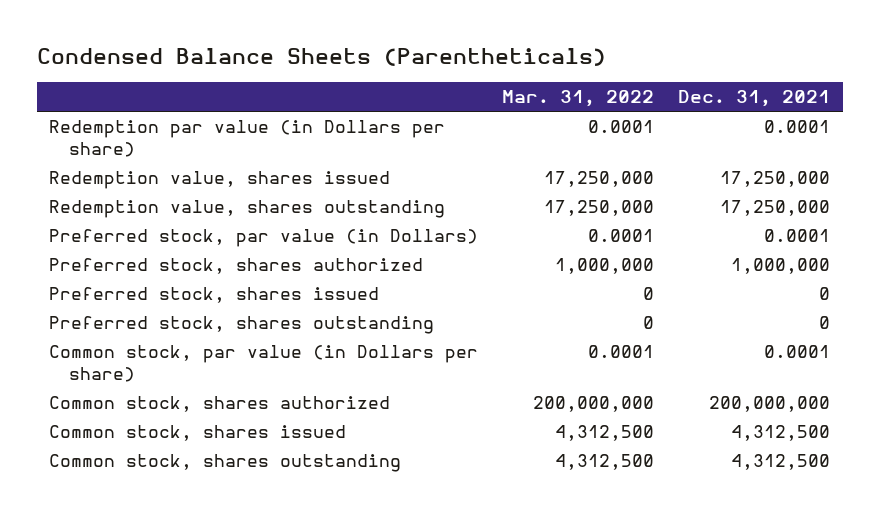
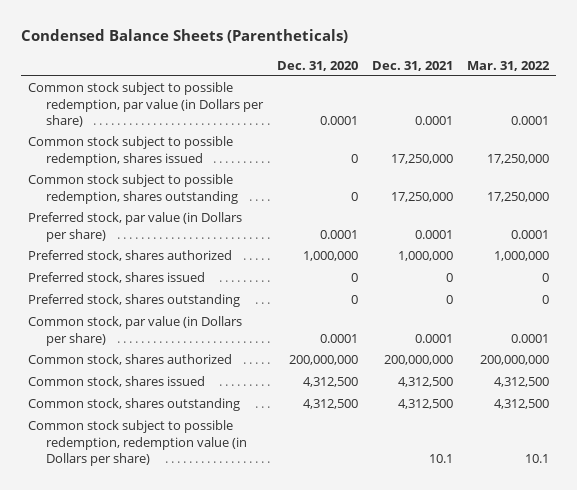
- | Mar. 31, 2022 | Dec. 31, 2021
+ | Dec. 31, 2020 | Dec. 31, 2021 | Mar. 31, 2022
- Redemption par value (in Dollars per share) | 0.0001 | 0.0001
- Redemption value, shares issued | 17,250,000 | 17,250,000
- Redemption value, shares outstanding | 17,250,000 | 17,250,000
- Preferred stock, par value (in Dollars) | 0.0001 | 0.0001
+ Common stock subject to possible redemption, par value (in Dollars per share) | 0.0001 | 0.0001 | 0.0001
+ Common stock subject to possible redemption, shares issued | 0 | 17,250,000 | 17,250,000
+ Common stock subject to possible redemption, shares outstanding | 0 | 17,250,000 | 17,250,000
+ Preferred stock, par value (in Dollars per share) | 0.0001 | 0.0001 | 0.0001
+ Common stock subject to possible redemption, redemption value (in Dollars per share) | | 10.1 | 10.1

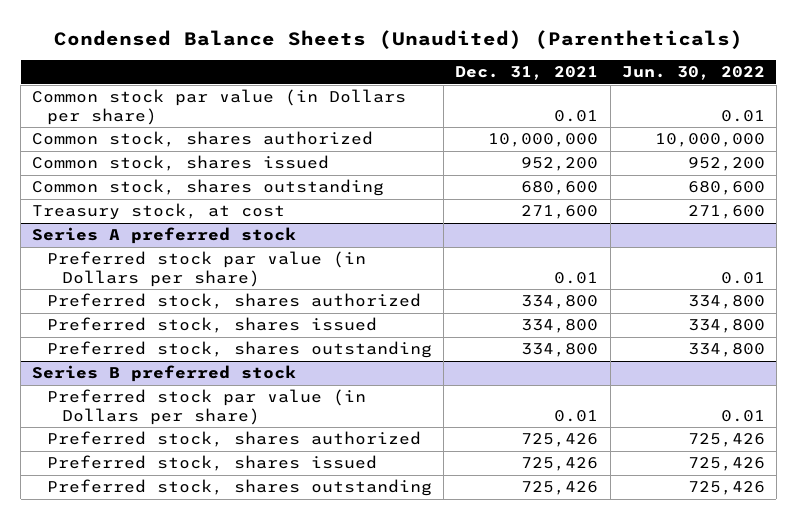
- Condensed Balance Sheets (Parentheticals)
+ Condensed Balance Sheets (Unaudited) (Parentheticals)
- | Dec. 31, 2020 | Dec. 31, 2021 | Mar. 31, 2022
+ | Dec. 31, 2021 | Jun. 30, 2022
- Common stock subject to possible redemption, par value (in Dollars per share) | 0.0001 | 0.0001 | 0.0001
- Common stock subject to possible redemption, shares issued | 0 | 17,250,000 | 17,250,000
- Common stock subject to possible redemption, shares outstanding | 0 | 17,250,000 | 17,250,000
- Preferred stock, par value (in Dollars per share) | 0.0001 | 0.0001 | 0.0001
- Preferred stock, shares authorized | 1,000,000 | 1,000,000 | 1,000,000
- Preferred stock, shares issued | 0 | 0 | 0
- Preferred stock, shares outstanding | 0 | 0 | 0
- Common stock, par value (in Dollars per share) | 0.0001 | 0.0001 | 0.0001
- Common stock, shares authorized | 200,000,000 | 200,000,000 | 200,000,000
- Common stock, shares issued | 4,312,500 | 4,312,500 | 4,312,500
- Common stock, shares outstanding | 4,312,500 | 4,312,500 | 4,312,500
- Common stock subject to possible redemption, redemption value (in Dollars per share) | | 10.1 | 10.1
+ Common stock par value (in Dollars per share) | 0.01 | 0.01
+ Common stock, shares authorized | 10,000,000 | 10,000,000
+ Common stock, shares issued | 952,200 | 952,200
+ Common stock, shares outstanding | 680,600 | 680,600
+ Treasury stock, at cost | 271,600 | 271,600
+ Series A preferred stock
+ Preferred stock par value (in Dollars per share) | 0.01 | 0.01
+ Preferred stock, shares authorized | 334,800 | 334,800
+ Preferred stock, shares issued | 334,800 | 334,800
+ Preferred stock, shares outstanding | 334,800 | 334,800
+ Series B preferred stock
+ Preferred stock par value (in Dollars per share) | 0.01 | 0.01
+ Preferred stock, shares authorized | 725,426 | 725,426
+ Preferred stock, shares issued | 725,426 | 725,426
+ Preferred stock, shares outstanding | 725,426 | 725,426

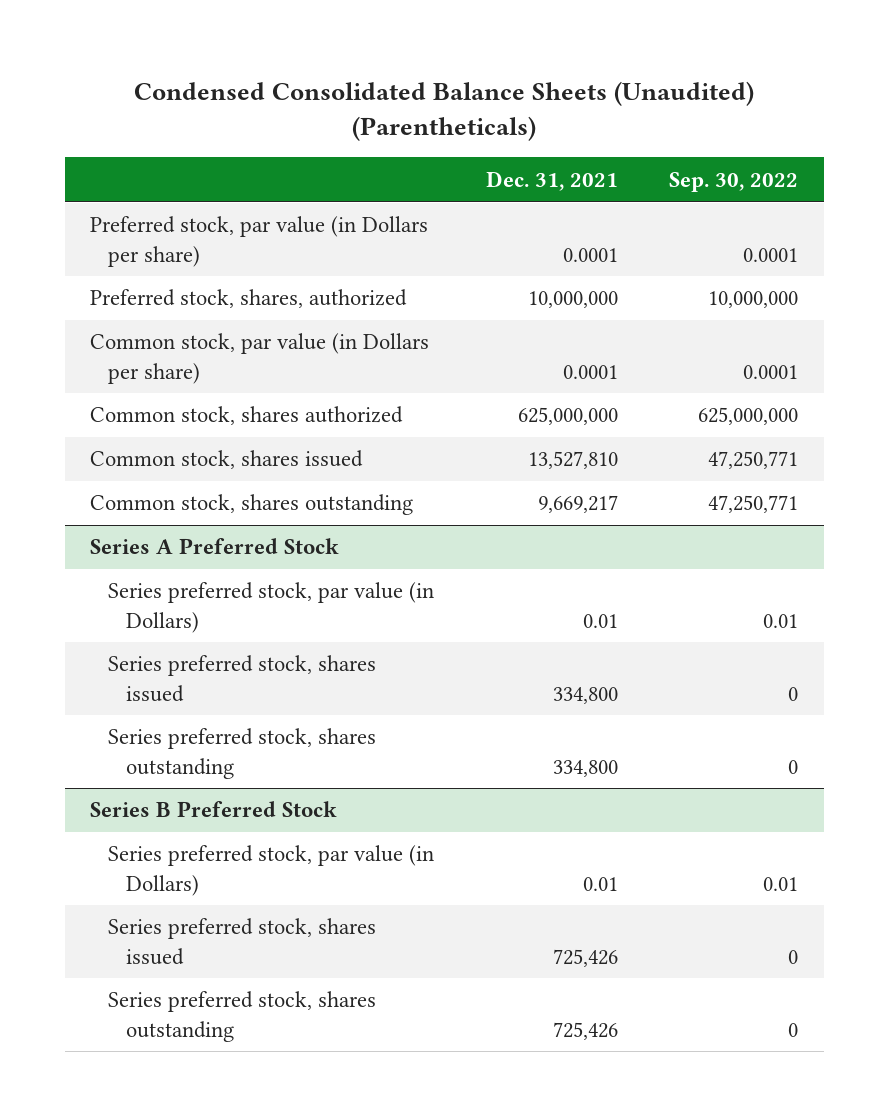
- Condensed Balance Sheets (Unaudited) (Parentheticals)
+ Condensed Consolidated Balance Sheets (Unaudited) (Parentheticals)
- | Dec. 31, 2021 | Jun. 30, 2022
+ | Dec. 31, 2021 | Sep. 30, 2022
- Common stock par value (in Dollars per share) | 0.01 | 0.01
- Common stock, shares authorized | 10,000,000 | 10,000,000
- Common stock, shares issued | 952,200 | 952,200
- Common stock, shares outstanding | 680,600 | 680,600
- Treasury stock, at cost | 271,600 | 271,600
- Series A preferred stock
- Preferred stock par value (in Dollars per share) | 0.01 | 0.01
- Preferred stock, shares authorized | 334,800 | 334,800
- Preferred stock, shares issued | 334,800 | 334,800
- Preferred stock, shares outstanding | 334,800 | 334,800
- Series B preferred stock
- Preferred stock par value (in Dollars per share) | 0.01 | 0.01
- Preferred stock, shares authorized | 725,426 | 725,426
- Preferred stock, shares issued | 725,426 | 725,426
- Preferred stock, shares outstanding | 725,426 | 725,426
+ Preferred stock, par value (in Dollars per share) | 0.0001 | 0.0001
+ Preferred stock, shares, authorized | 10,000,000 | 10,000,000
+ Common stock, par value (in Dollars per share) | 0.0001 | 0.0001
+ Common stock, shares authorized | 625,000,000 | 625,000,000
+ Common stock, shares issued | 13,527,810 | 47,250,771
+ Common stock, shares outstanding | 9,669,217 | 47,250,771
+ Series A Preferred Stock
+ Series preferred stock, par value (in Dollars) | 0.01 | 0.01
+ Series preferred stock, shares issued | 334,800 | 0
+ Series preferred stock, shares outstanding | 334,800 | 0
+ Series B Preferred Stock
+ Series preferred stock, par value (in Dollars) | 0.01 | 0.01
+ Series preferred stock, shares issued | 725,426 | 0
+ Series preferred stock, shares outstanding | 725,426 | 0

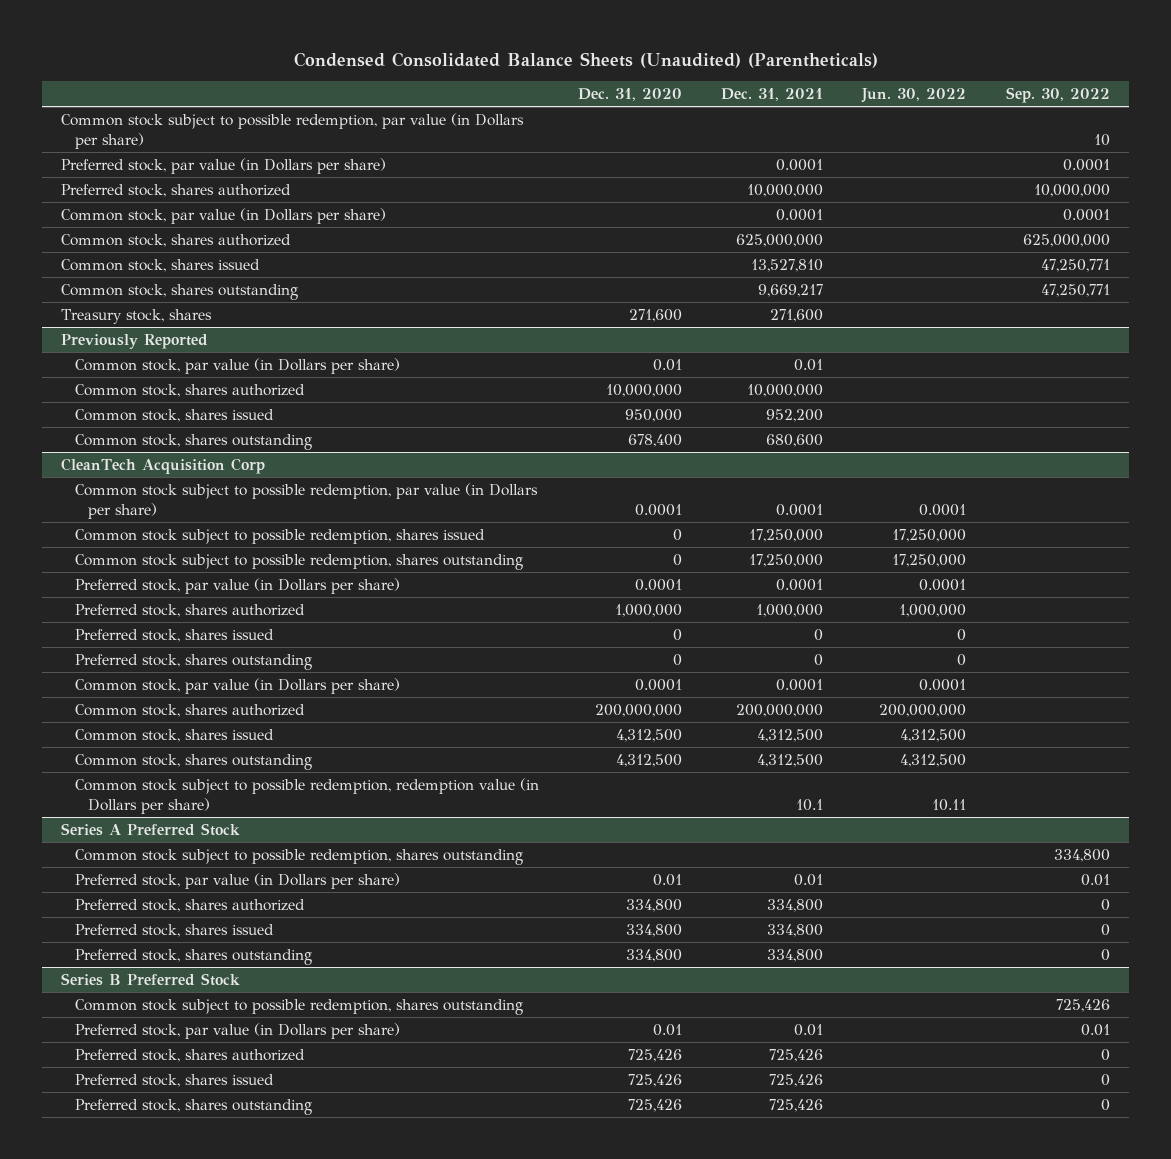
- | Dec. 31, 2021 | Sep. 30, 2022
+ | Dec. 31, 2020 | Dec. 31, 2021 | Jun. 30, 2022 | Sep. 30, 2022
+ Common stock subject to possible redemption, par value (in Dollars per share) | | | | 10
- Preferred stock, shares, authorized | 10,000,000 | 10,000,000
+ Preferred stock, shares authorized | | 10,000,000 | | 10,000,000
+ Treasury stock, shares | 271,600 | 271,600 | |
+ Previously Reported
+ Common stock, par value (in Dollars per share) | 0.01 | 0.01 | |
+ Common stock, shares authorized | 10,000,000 | 10,000,000 | |
+ Common stock, shares issued | 950,000 | 952,200 | |
+ Common stock, shares outstanding | 678,400 | 680,600 | |
+ CleanTech Acquisition Corp
+ Common stock subject to possible redemption, par value (in Dollars per share) | 0.0001 | 0.0001 | 0.0001 |
+ Common stock subject to possible redemption, shares issued | 0 | 17,250,000 | 17,250,000 |
+ Common stock subject to possible redemption, shares outstanding | 0 | 17,250,000 | 17,250,000 |
+ Preferred stock, par value (in Dollars per share) | 0.0001 | 0.0001 | 0.0001 |
+ Preferred stock, shares authorized | 1,000,000 | 1,000,000 | 1,000,000 |
+ Preferred stock, shares issued | 0 | 0 | 0 |
+ Preferred stock, shares outstanding | 0 | 0 | 0 |
+ Common stock, par value (in Dollars per share) | 0.0001 | 0.0001 | 0.0001 |
+ Common stock, shares authorized | 200,000,000 | 200,000,000 | 200,000,000 |
+ Common stock, shares issued | 4,312,500 | 4,312,500 | 4,312,500 |
+ Common stock, shares outstanding | 4,312,500 | 4,312,500 | 4,312,500 |
+ Common stock subject to possible redemption, redemption value (in Dollars per share) | | 10.1 | 10.11 |
@ Series A Preferred Stock
- Series preferred stock, par value (in Dollars) | 0.01 | 0.01
- Series preferred stock, shares issued | 334,800 | 0
- Series preferred stock, shares outstanding | 334,800 | 0
+ Common stock subject to possible redemption, shares outstanding | | | | 334,800
+ Preferred stock, par value (in Dollars per share) | 0.01 | 0.01 | | 0.01
+ Preferred stock, shares authorized | 334,800 | 334,800 | | 0
+ Preferred stock, shares issued | 334,800 | 334,800 | | 0
+ Preferred stock, shares outstanding | 334,800 | 334,800 | | 0
@ Series B Preferred Stock
- Series preferred stock, par value (in Dollars) | 0.01 | 0.01
- Series preferred stock, shares issued | 725,426 | 0
- Series preferred stock, shares outstanding | 725,426 | 0
+ Common stock subject to possible redemption, shares outstanding | | | | 725,426
+ Preferred stock, par value (in Dollars per share) | 0.01 | 0.01 | | 0.01
+ Preferred stock, shares authorized | 725,426 | 725,426 | | 0
+ Preferred stock, shares issued | 725,426 | 725,426 | | 0
+ Preferred stock, shares outstanding | 725,426 | 725,426 | | 0

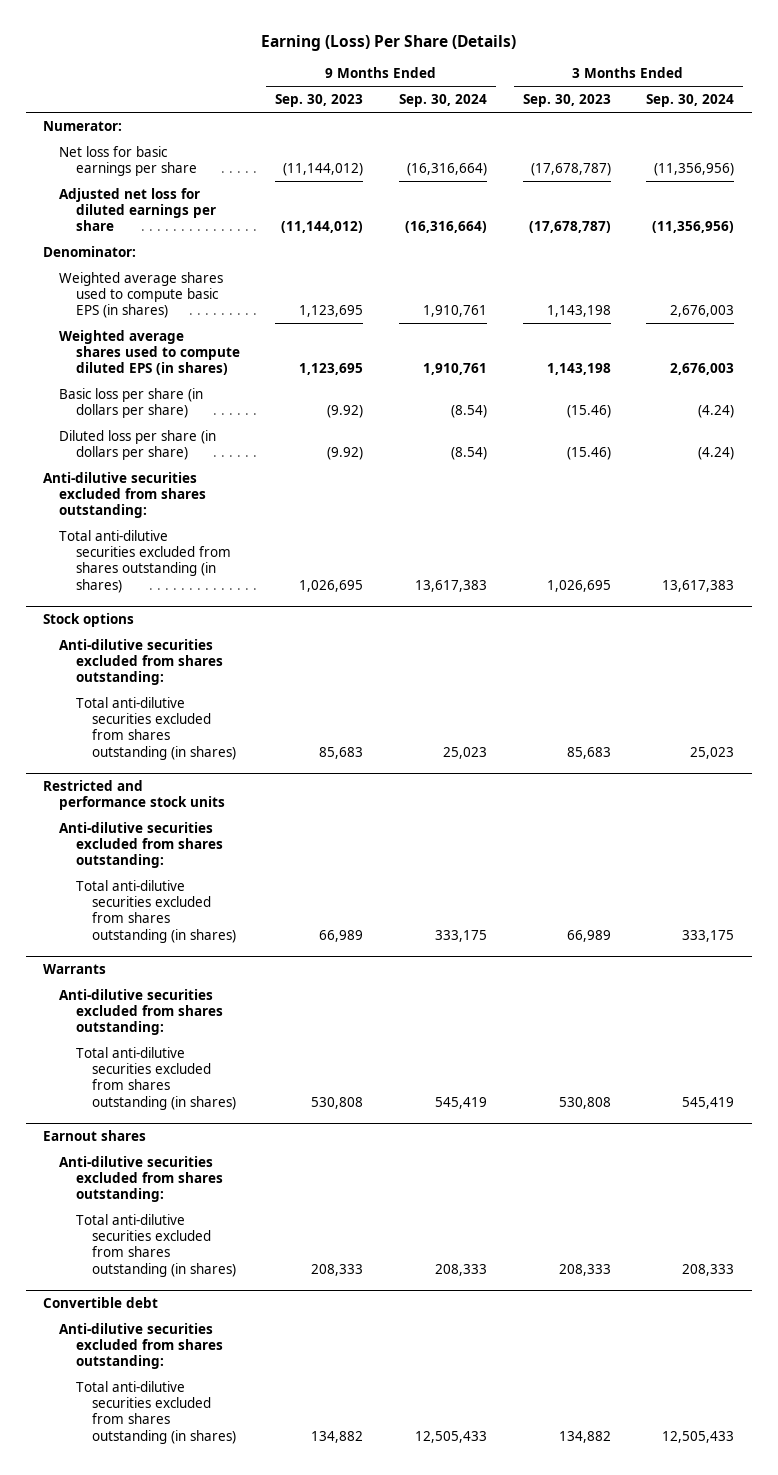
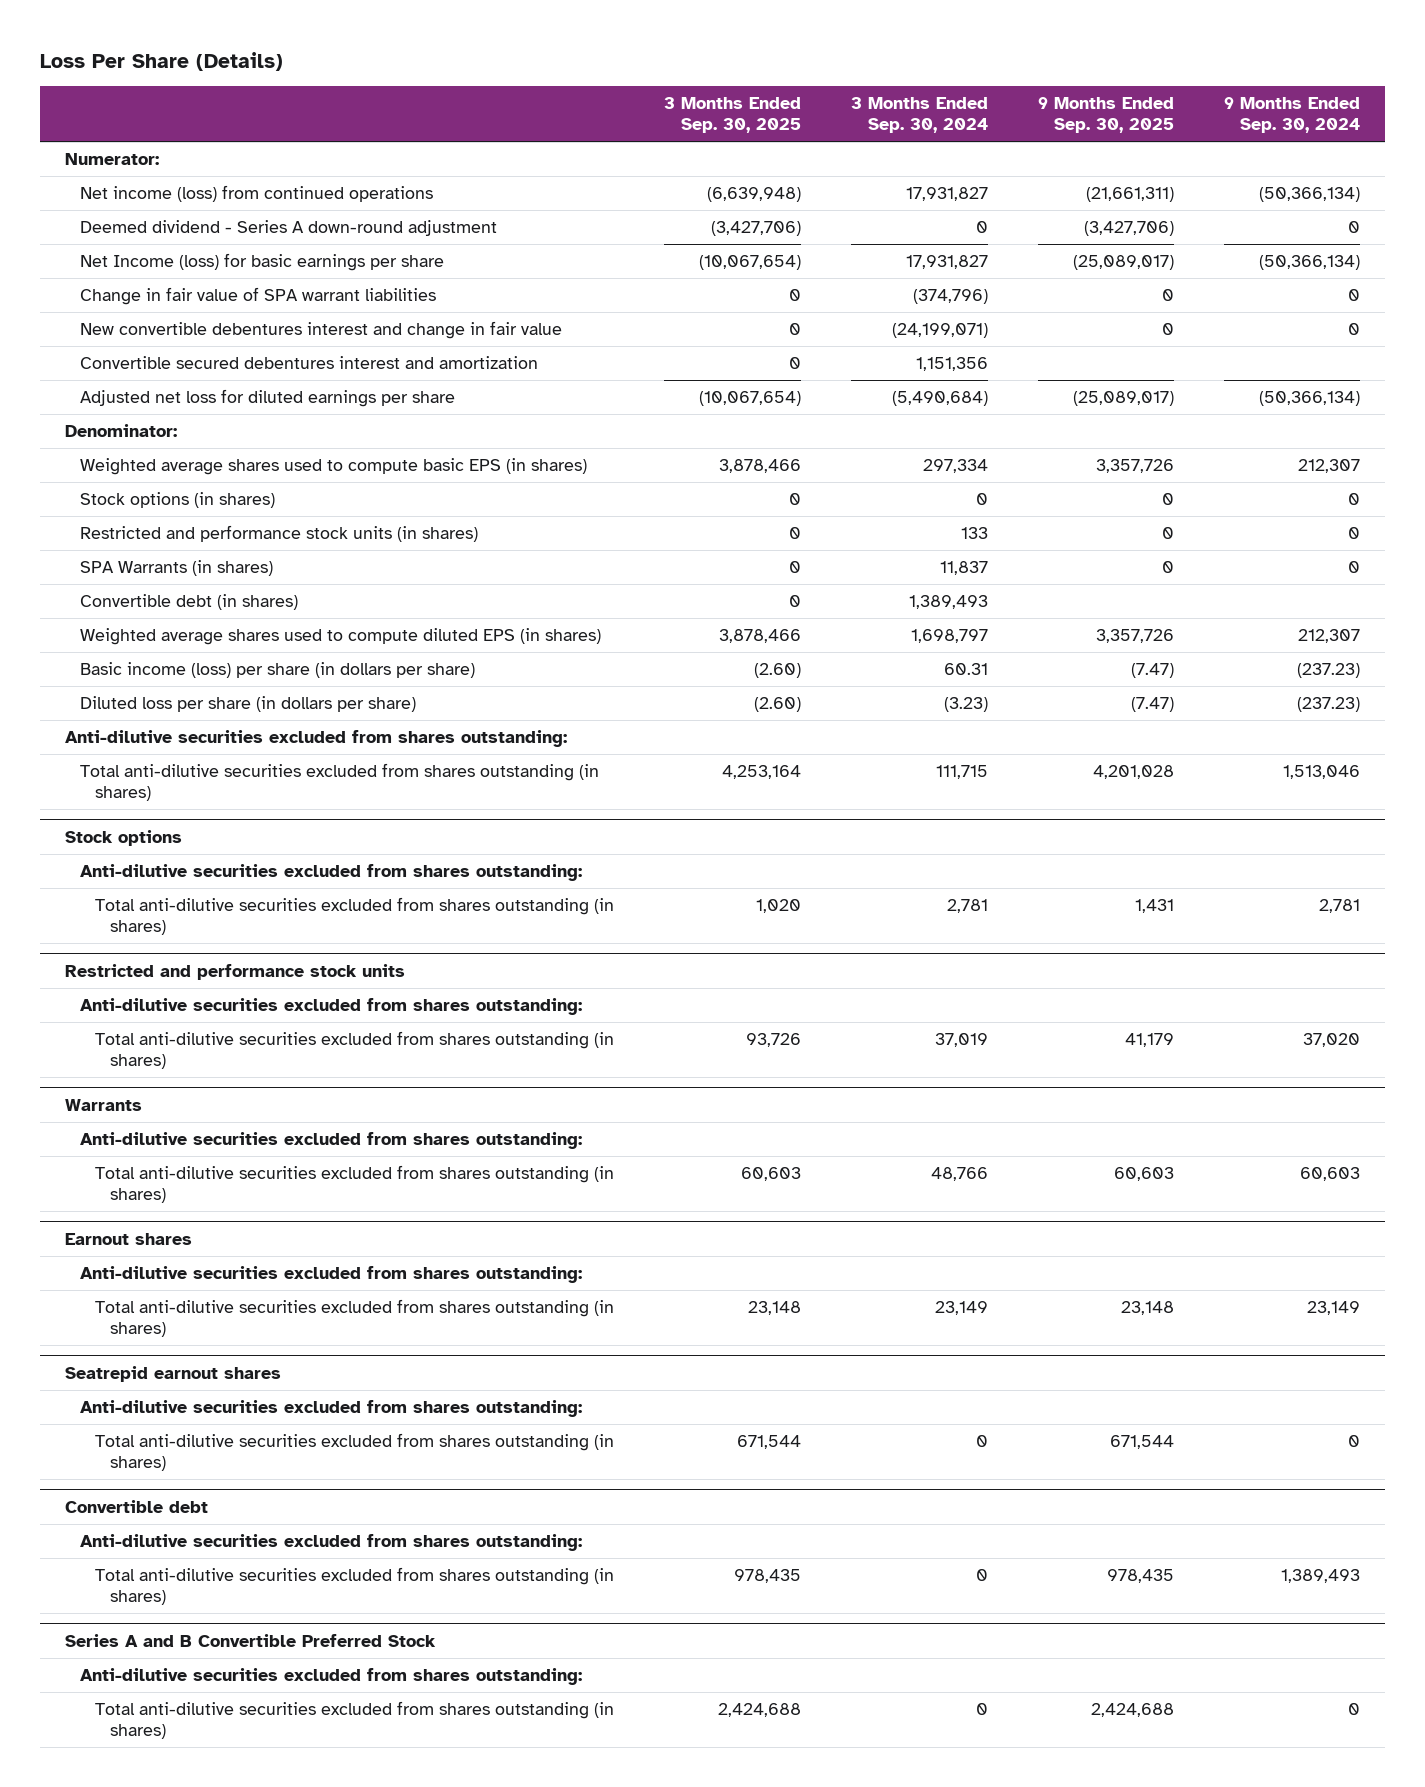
- Earning (Loss) Per Share (Details)
+ Loss Per Share (Details)
- | 9 Months Ended Sep. 30, 2023 | 9 Months Ended Sep. 30, 2024 | 3 Months Ended Sep. 30, 2023 | 3 Months Ended Sep. 30, 2024
+ | 3 Months Ended Sep. 30, 2025 | 3 Months Ended Sep. 30, 2024 | 9 Months Ended Sep. 30, 2025 | 9 Months Ended Sep. 30, 2024
- Net loss for basic earnings per share | (11,144,012) | (16,316,664) | (17,678,787) | (11,356,956)
- Adjusted net loss for diluted earnings per share | (11,144,012) | (16,316,664) | (17,678,787) | (11,356,956)
+ Net income (loss) from continued operations | (6,639,948) | 17,931,827 | (21,661,311) | (50,366,134)
+ Deemed dividend - Series A down-round adjustment | (3,427,706) | 0 | (3,427,706) | 0
+ Net Income (loss) for basic earnings per share | (10,067,654) | 17,931,827 | (25,089,017) | (50,366,134)
+ Change in fair value of SPA warrant liabilities | 0 | (374,796) | 0 | 0
+ New convertible debentures interest and change in fair value | 0 | (24,199,071) | 0 | 0
+ Convertible secured debentures interest and amortization | 0 | 1,151,356 | |
+ Adjusted net loss for diluted earnings per share | (10,067,654) | (5,490,684) | (25,089,017) | (50,366,134)
- Weighted average shares used to compute basic EPS (in shares) | 1,123,695 | 1,910,761 | 1,143,198 | 2,676,003
- Weighted average shares used to compute diluted EPS (in shares) | 1,123,695 | 1,910,761 | 1,143,198 | 2,676,003
- Basic loss per share (in dollars per share) | (9.92) | (8.54) | (15.46) | (4.24)
- Diluted loss per share (in dollars per share) | (9.92) | (8.54) | (15.46) | (4.24)
+ Weighted average shares used to compute basic EPS (in shares) | 3,878,466 | 297,334 | 3,357,726 | 212,307
+ Stock options (in shares) | 0 | 0 | 0 | 0
+ Restricted and performance stock units (in shares) | 0 | 133 | 0 | 0
+ SPA Warrants (in shares) | 0 | 11,837 | 0 | 0
+ Convertible debt (in shares) | 0 | 1,389,493 | |
+ Weighted average shares used to compute diluted EPS (in shares) | 3,878,466 | 1,698,797 | 3,357,726 | 212,307
+ Basic income (loss) per share (in dollars per share) | (2.60) | 60.31 | (7.47) | (237.23)
+ Diluted loss per share (in dollars per share) | (2.60) | (3.23) | (7.47) | (237.23)
- Total anti-dilutive securities excluded from shares outstanding (in shares) | 1,026,695 | 13,617,383 | 1,026,695 | 13,617,383
+ Total anti-dilutive securities excluded from shares outstanding (in shares) | 4,253,164 | 111,715 | 4,201,028 | 1,513,046
@ Stock options
- Total anti-dilutive securities excluded from shares outstanding (in shares) | 85,683 | 25,023 | 85,683 | 25,023
+ Total anti-dilutive securities excluded from shares outstanding (in shares) | 1,020 | 2,781 | 1,431 | 2,781
@ Restricted and performance stock units
- Total anti-dilutive securities excluded from shares outstanding (in shares) | 66,989 | 333,175 | 66,989 | 333,175
+ Total anti-dilutive securities excluded from shares outstanding (in shares) | 93,726 | 37,019 | 41,179 | 37,020
@ Warrants
- Total anti-dilutive securities excluded from shares outstanding (in shares) | 530,808 | 545,419 | 530,808 | 545,419
+ Total anti-dilutive securities excluded from shares outstanding (in shares) | 60,603 | 48,766 | 60,603 | 60,603
@ Earnout shares
- Total anti-dilutive securities excluded from shares outstanding (in shares) | 208,333 | 208,333 | 208,333 | 208,333
+ Total anti-dilutive securities excluded from shares outstanding (in shares) | 23,148 | 23,149 | 23,148 | 23,149
+ Seatrepid earnout shares
+ Anti-dilutive securities excluded from shares outstanding:
+ Total anti-dilutive securities excluded from shares outstanding (in shares) | 671,544 | 0 | 671,544 | 0
@ Convertible debt
- Total anti-dilutive securities excluded from shares outstanding (in shares) | 134,882 | 12,505,433 | 134,882 | 12,505,433
+ Total anti-dilutive securities excluded from shares outstanding (in shares) | 978,435 | 0 | 978,435 | 1,389,493
+ Series A and B Convertible Preferred Stock
+ Anti-dilutive securities excluded from shares outstanding:
+ Total anti-dilutive securities excluded from shares outstanding (in shares) | 2,424,688 | 0 | 2,424,688 | 0

